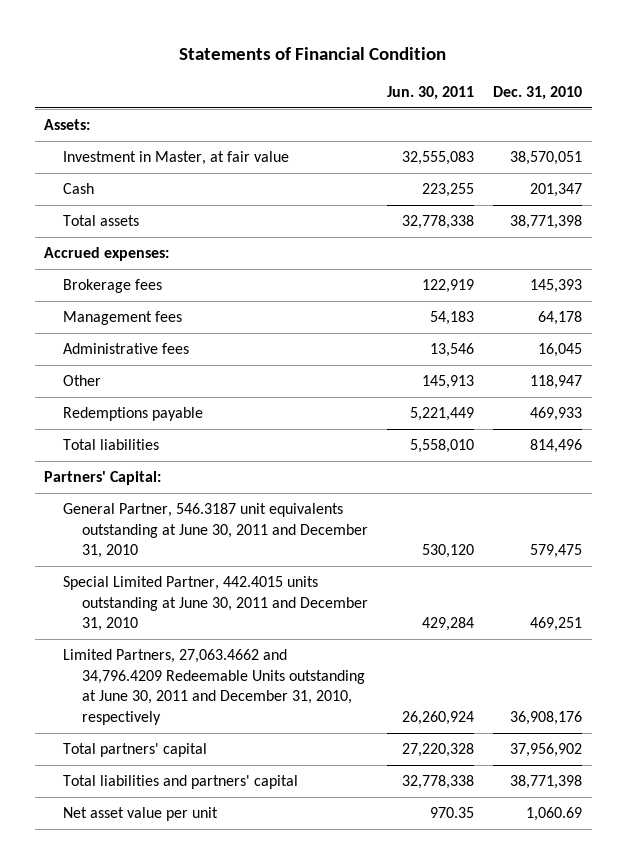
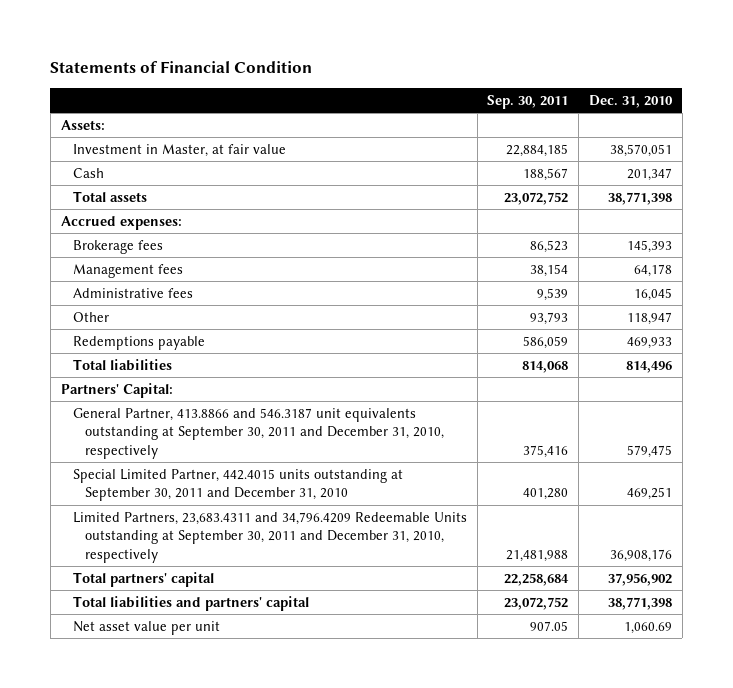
- | Jun. 30, 2011 | Dec. 31, 2010
+ | Sep. 30, 2011 | Dec. 31, 2010
- General Partner, 546.3187 unit equivalents outstanding at June 30, 2011 and December 31, 2010 | 530,120 | 579,475
- Special Limited Partner, 442.4015 units outstanding at June 30, 2011 and December 31, 2010 | 429,284 | 469,251
- Limited Partners, 27,063.4662 and 34,796.4209 Redeemable Units outstanding at June 30, 2011 and December 31, 2010, respectively | 26,260,924 | 36,908,176
+ General Partner, 413.8866 and 546.3187 unit equivalents outstanding at September 30, 2011 and December 31, 2010, respectively | 375,416 | 579,475
+ Special Limited Partner, 442.4015 units outstanding at September 30, 2011 and December 31, 2010 | 401,280 | 469,251
+ Limited Partners, 23,683.4311 and 34,796.4209 Redeemable Units outstanding at September 30, 2011 and December 31, 2010, respectively | 21,481,988 | 36,908,176

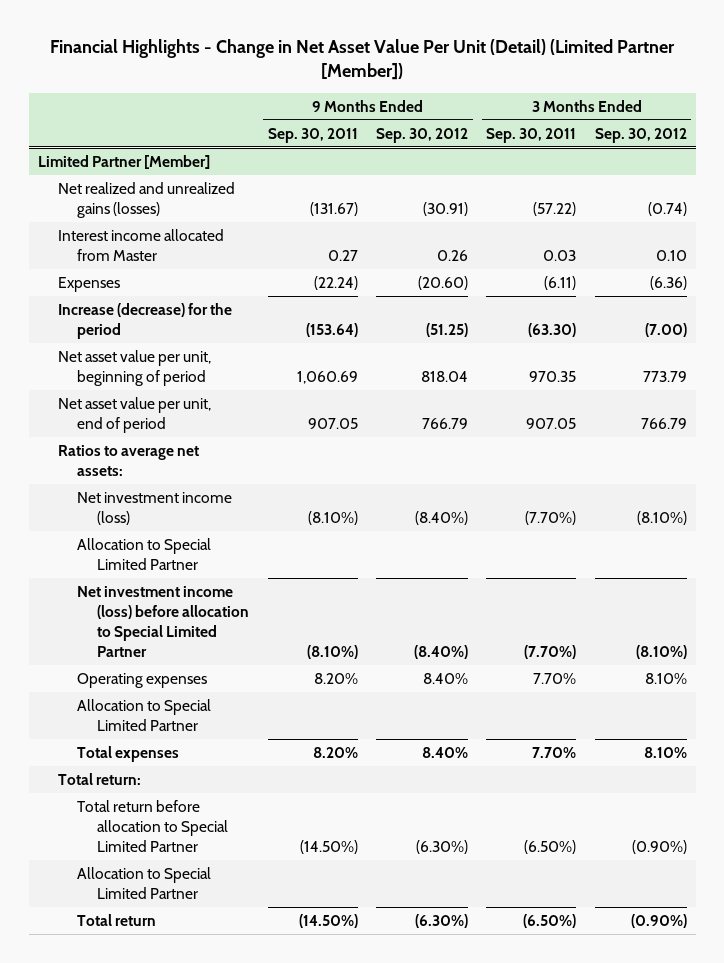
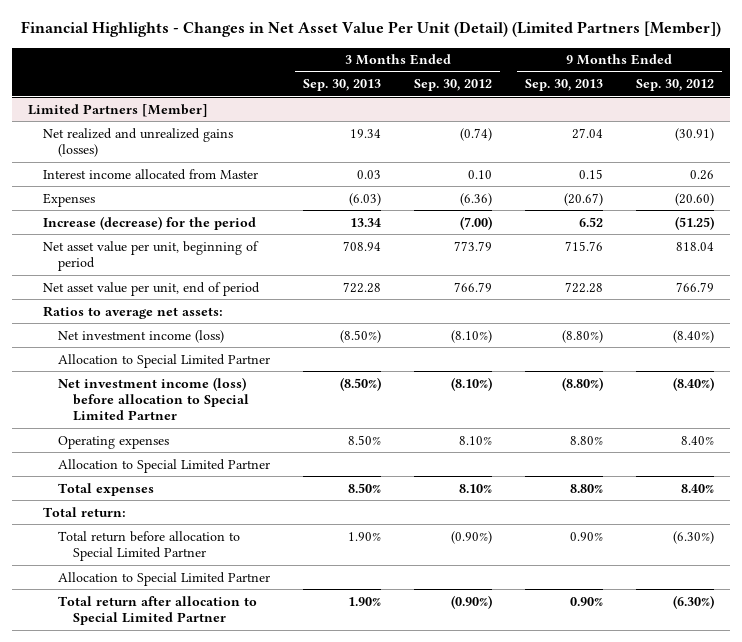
- Financial Highlights - Change in Net Asset Value Per Unit (Detail) (Limited Partner [Member])
+ Financial Highlights - Changes in Net Asset Value Per Unit (Detail) (Limited Partners [Member])
- | 9 Months Ended Sep. 30, 2011 | 9 Months Ended Sep. 30, 2012 | 3 Months Ended Sep. 30, 2011 | 3 Months Ended Sep. 30, 2012
+ | 3 Months Ended Sep. 30, 2013 | 3 Months Ended Sep. 30, 2012 | 9 Months Ended Sep. 30, 2013 | 9 Months Ended Sep. 30, 2012
- Limited Partner [Member]
+ Limited Partners [Member]
- Total return | (14.50%) | (6.30%) | (6.50%) | (0.90%)
+ Total return after allocation to Special Limited Partner | 1.90% | (0.90%) | 0.90% | (6.30%)

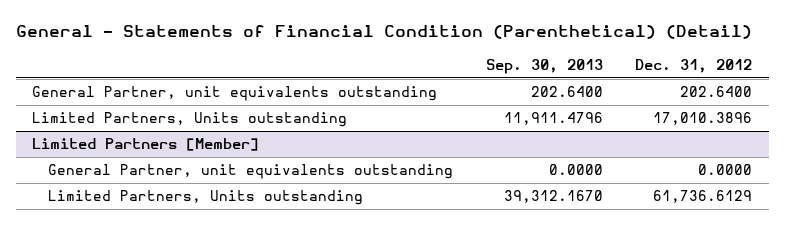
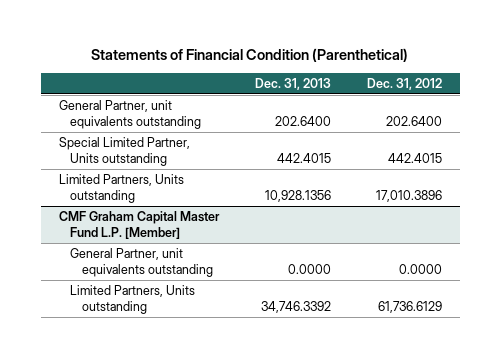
- General - Statements of Financial Condition (Parenthetical) (Detail)
+ Statements of Financial Condition (Parenthetical)
- | Sep. 30, 2013 | Dec. 31, 2012
+ | Dec. 31, 2013 | Dec. 31, 2012
+ Special Limited Partner, Units outstanding | 442.4015 | 442.4015
- Limited Partners [Member]
+ CMF Graham Capital Master Fund L.P. [Member]

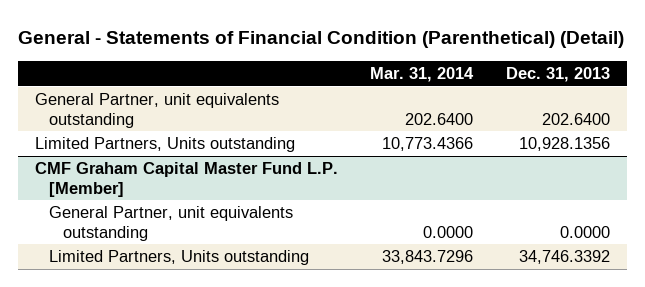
- Statements of Financial Condition (Parenthetical)
+ General - Statements of Financial Condition (Parenthetical) (Detail)
- | Dec. 31, 2013 | Dec. 31, 2012
+ | Mar. 31, 2014 | Dec. 31, 2013
- Special Limited Partner, Units outstanding | 442.4015 | 442.4015

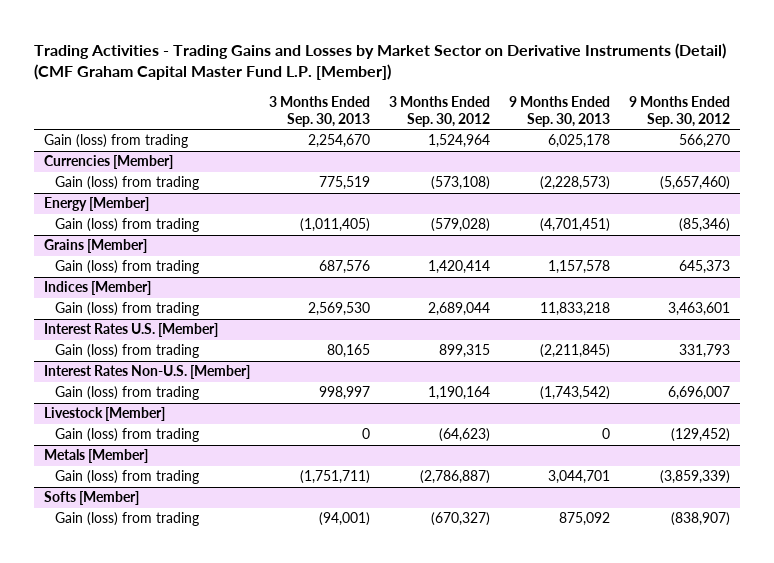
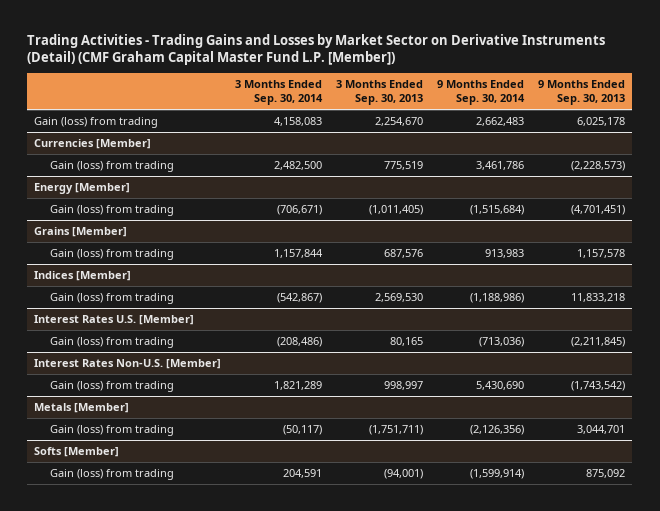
- | 3 Months Ended Sep. 30, 2013 | 3 Months Ended Sep. 30, 2012 | 9 Months Ended Sep. 30, 2013 | 9 Months Ended Sep. 30, 2012
+ | 3 Months Ended Sep. 30, 2014 | 3 Months Ended Sep. 30, 2013 | 9 Months Ended Sep. 30, 2014 | 9 Months Ended Sep. 30, 2013
- Livestock [Member]
- Gain (loss) from trading | 0 | (64,623) | 0 | (129,452)

